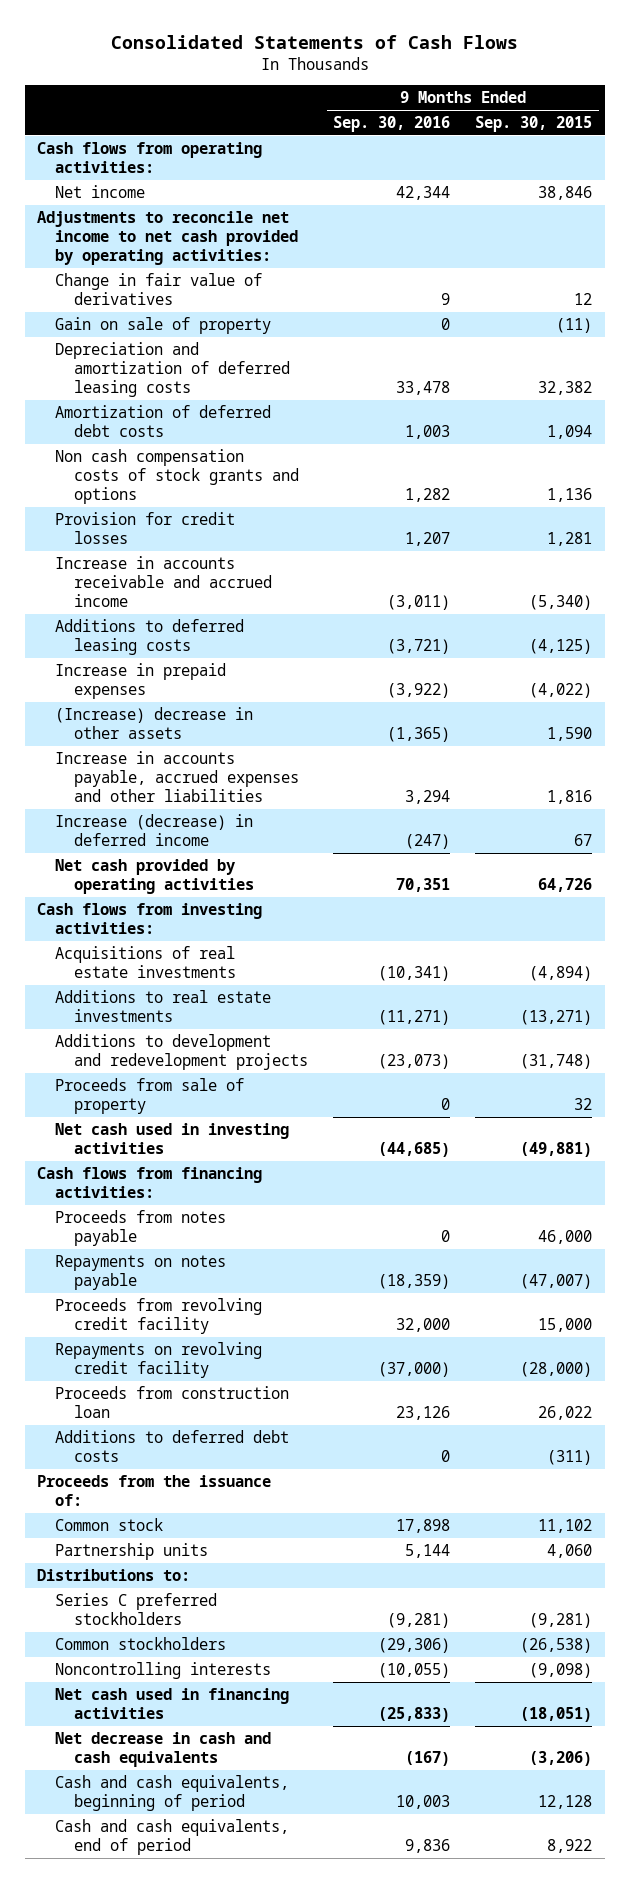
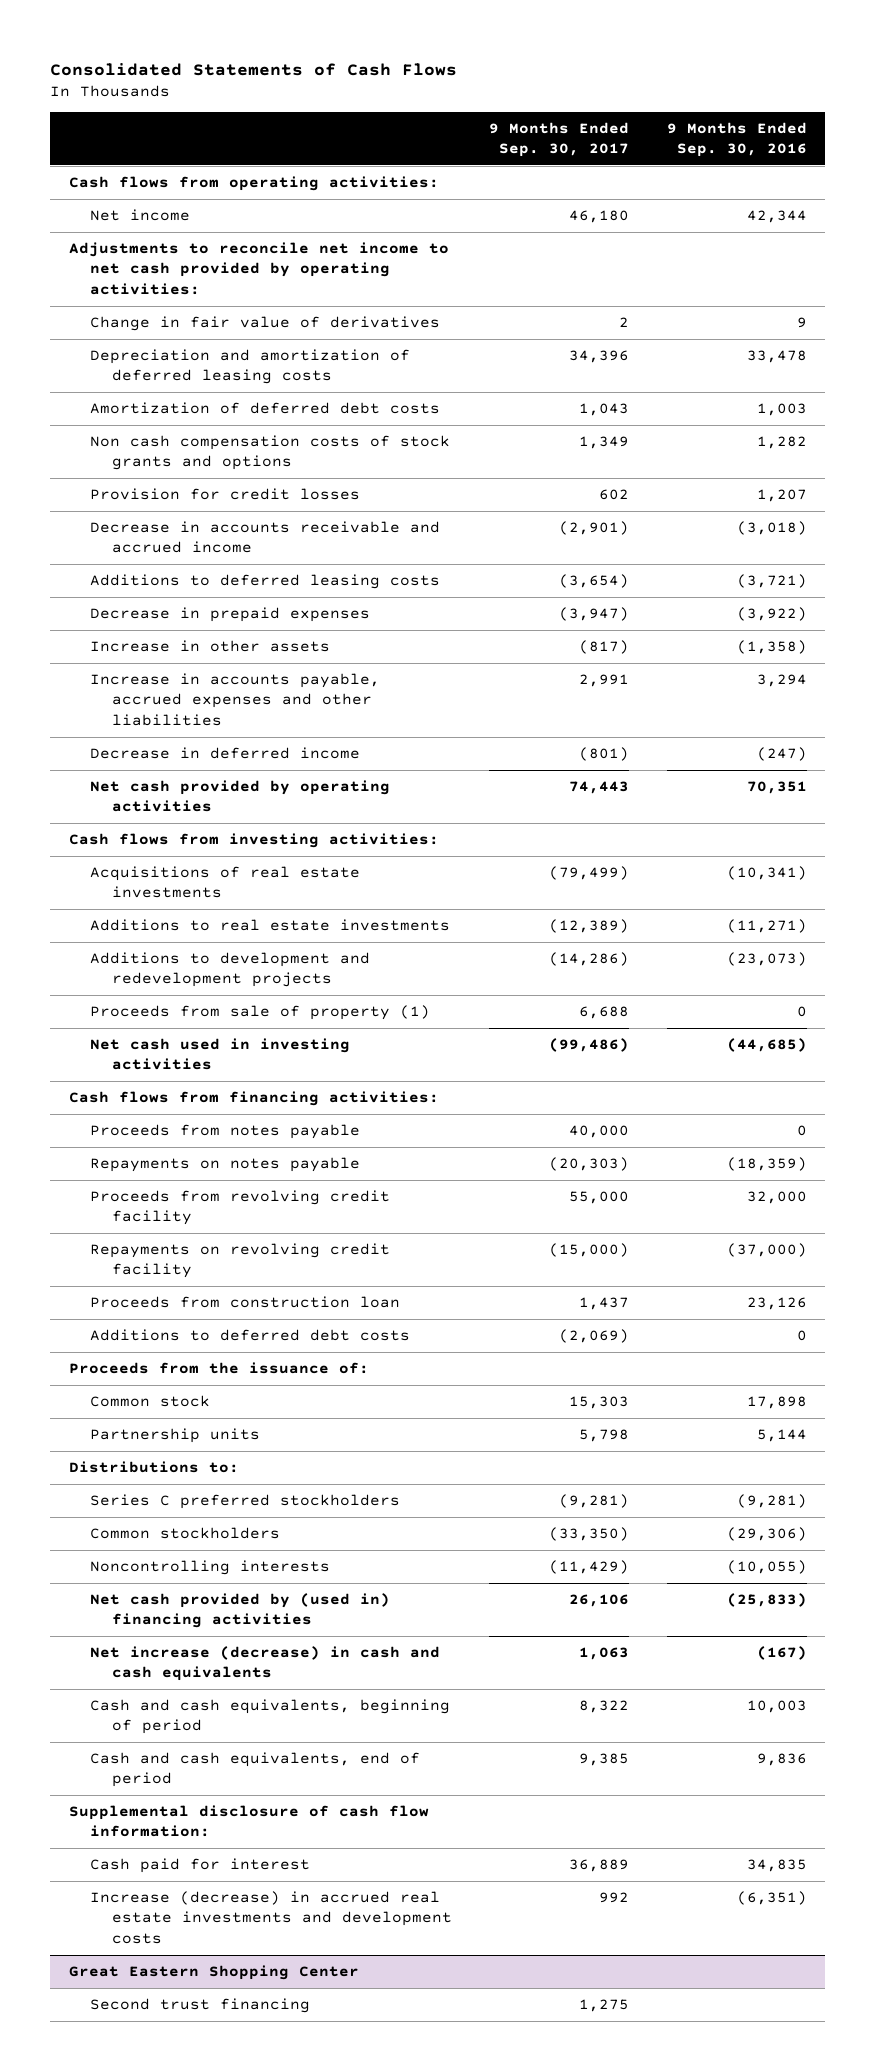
- | 9 Months Ended Sep. 30, 2016 | 9 Months Ended Sep. 30, 2015
+ | 9 Months Ended Sep. 30, 2017 | 9 Months Ended Sep. 30, 2016
- Gain on sale of property | 0 | (11)
- Increase in accounts receivable and accrued income | (3,011) | (5,340)
+ Decrease in accounts receivable and accrued income | (2,901) | (3,018)
- Increase in prepaid expenses | (3,922) | (4,022)
- (Increase) decrease in other assets | (1,365) | 1,590
+ Decrease in prepaid expenses | (3,947) | (3,922)
+ Increase in other assets | (817) | (1,358)
- Increase (decrease) in deferred income | (247) | 67
+ Decrease in deferred income | (801) | (247)
- Proceeds from sale of property | 0 | 32
+ Proceeds from sale of property (1) | 6,688 | 0
- Net cash used in financing activities | (25,833) | (18,051)
- Net decrease in cash and cash equivalents | (167) | (3,206)
+ Net cash provided by (used in) financing activities | 26,106 | (25,833)
+ Net increase (decrease) in cash and cash equivalents | 1,063 | (167)
+ Supplemental disclosure of cash flow information:
+ Cash paid for interest | 36,889 | 34,835
+ Increase (decrease) in accrued real estate investments and development costs | 992 | (6,351)
+ Great Eastern Shopping Center
+ Second trust financing | 1,275 |

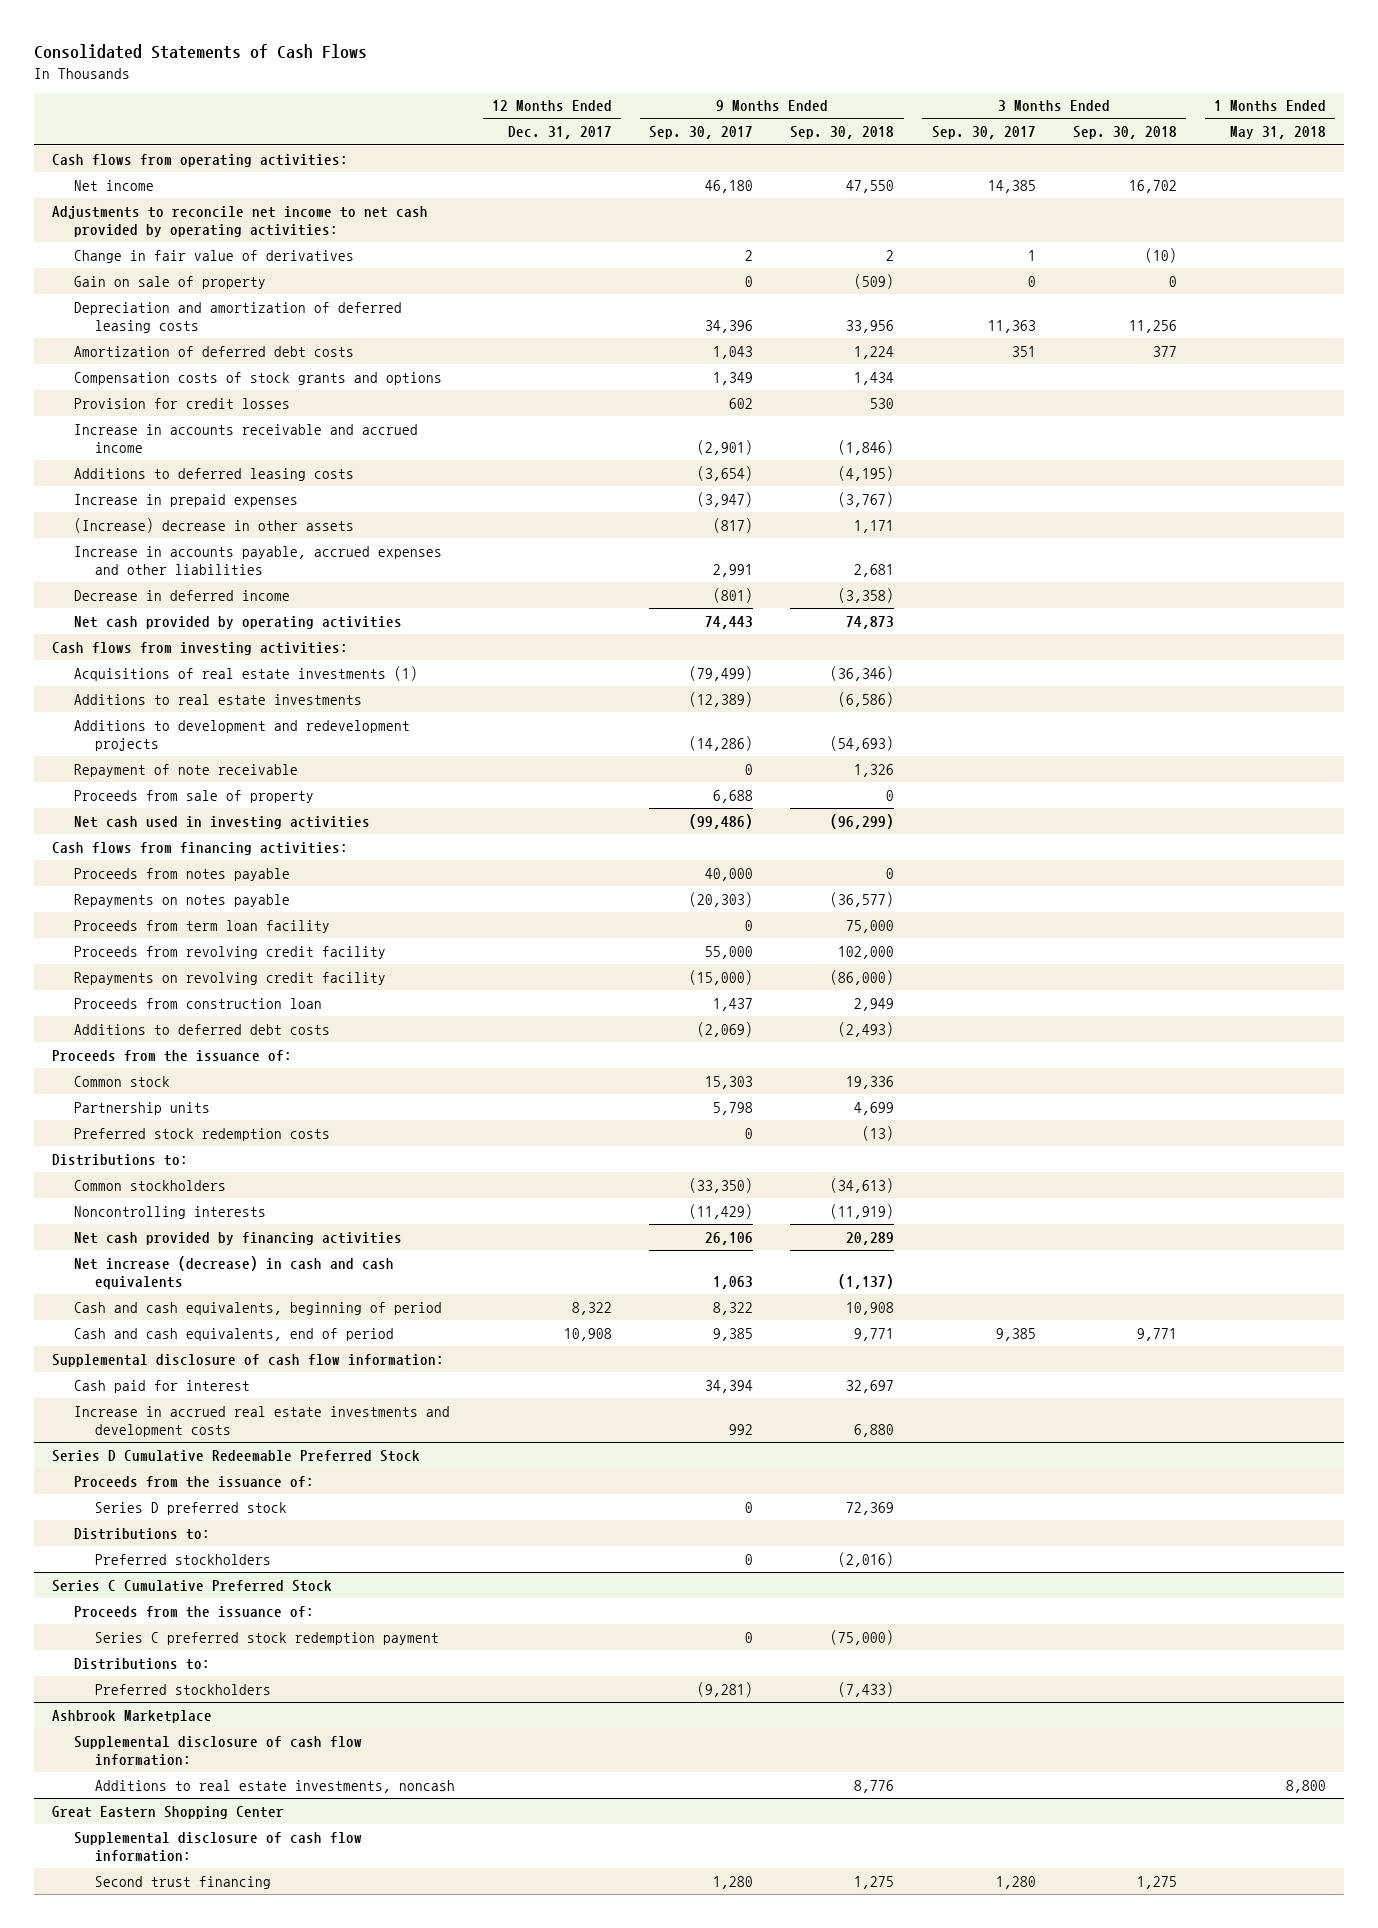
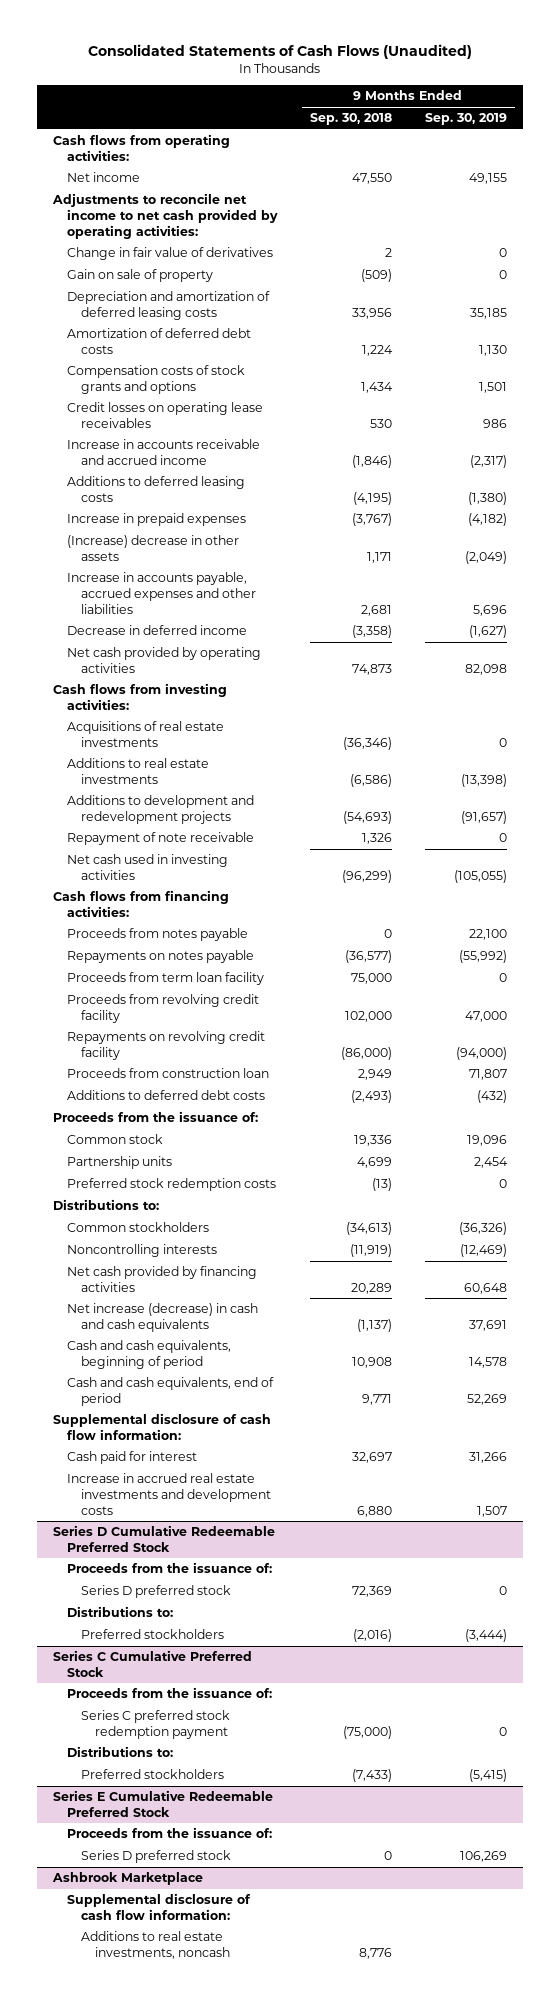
- Consolidated Statements of Cash Flows
+ Consolidated Statements of Cash Flows (Unaudited)
- | 12 Months Ended Dec. 31, 2017 | 9 Months Ended Sep. 30, 2017 | 9 Months Ended Sep. 30, 2018 | 3 Months Ended Sep. 30, 2017 | 3 Months Ended Sep. 30, 2018 | 1 Months Ended May 31, 2018
+ | 9 Months Ended Sep. 30, 2018 | 9 Months Ended Sep. 30, 2019
- Provision for credit losses | | 602 | 530 | | |
+ Credit losses on operating lease receivables | 530 | 986
- Acquisitions of real estate investments (1) | | (79,499) | (36,346) | | |
+ Acquisitions of real estate investments | (36,346) | 0
- Proceeds from sale of property | | 6,688 | 0 | | |
+ Series E Cumulative Redeemable Preferred Stock
+ Proceeds from the issuance of:
+ Series D preferred stock | 0 | 106,269
- Great Eastern Shopping Center
- Supplemental disclosure of cash flow information:
- Second trust financing | | 1,280 | 1,275 | 1,280 | 1,275 |

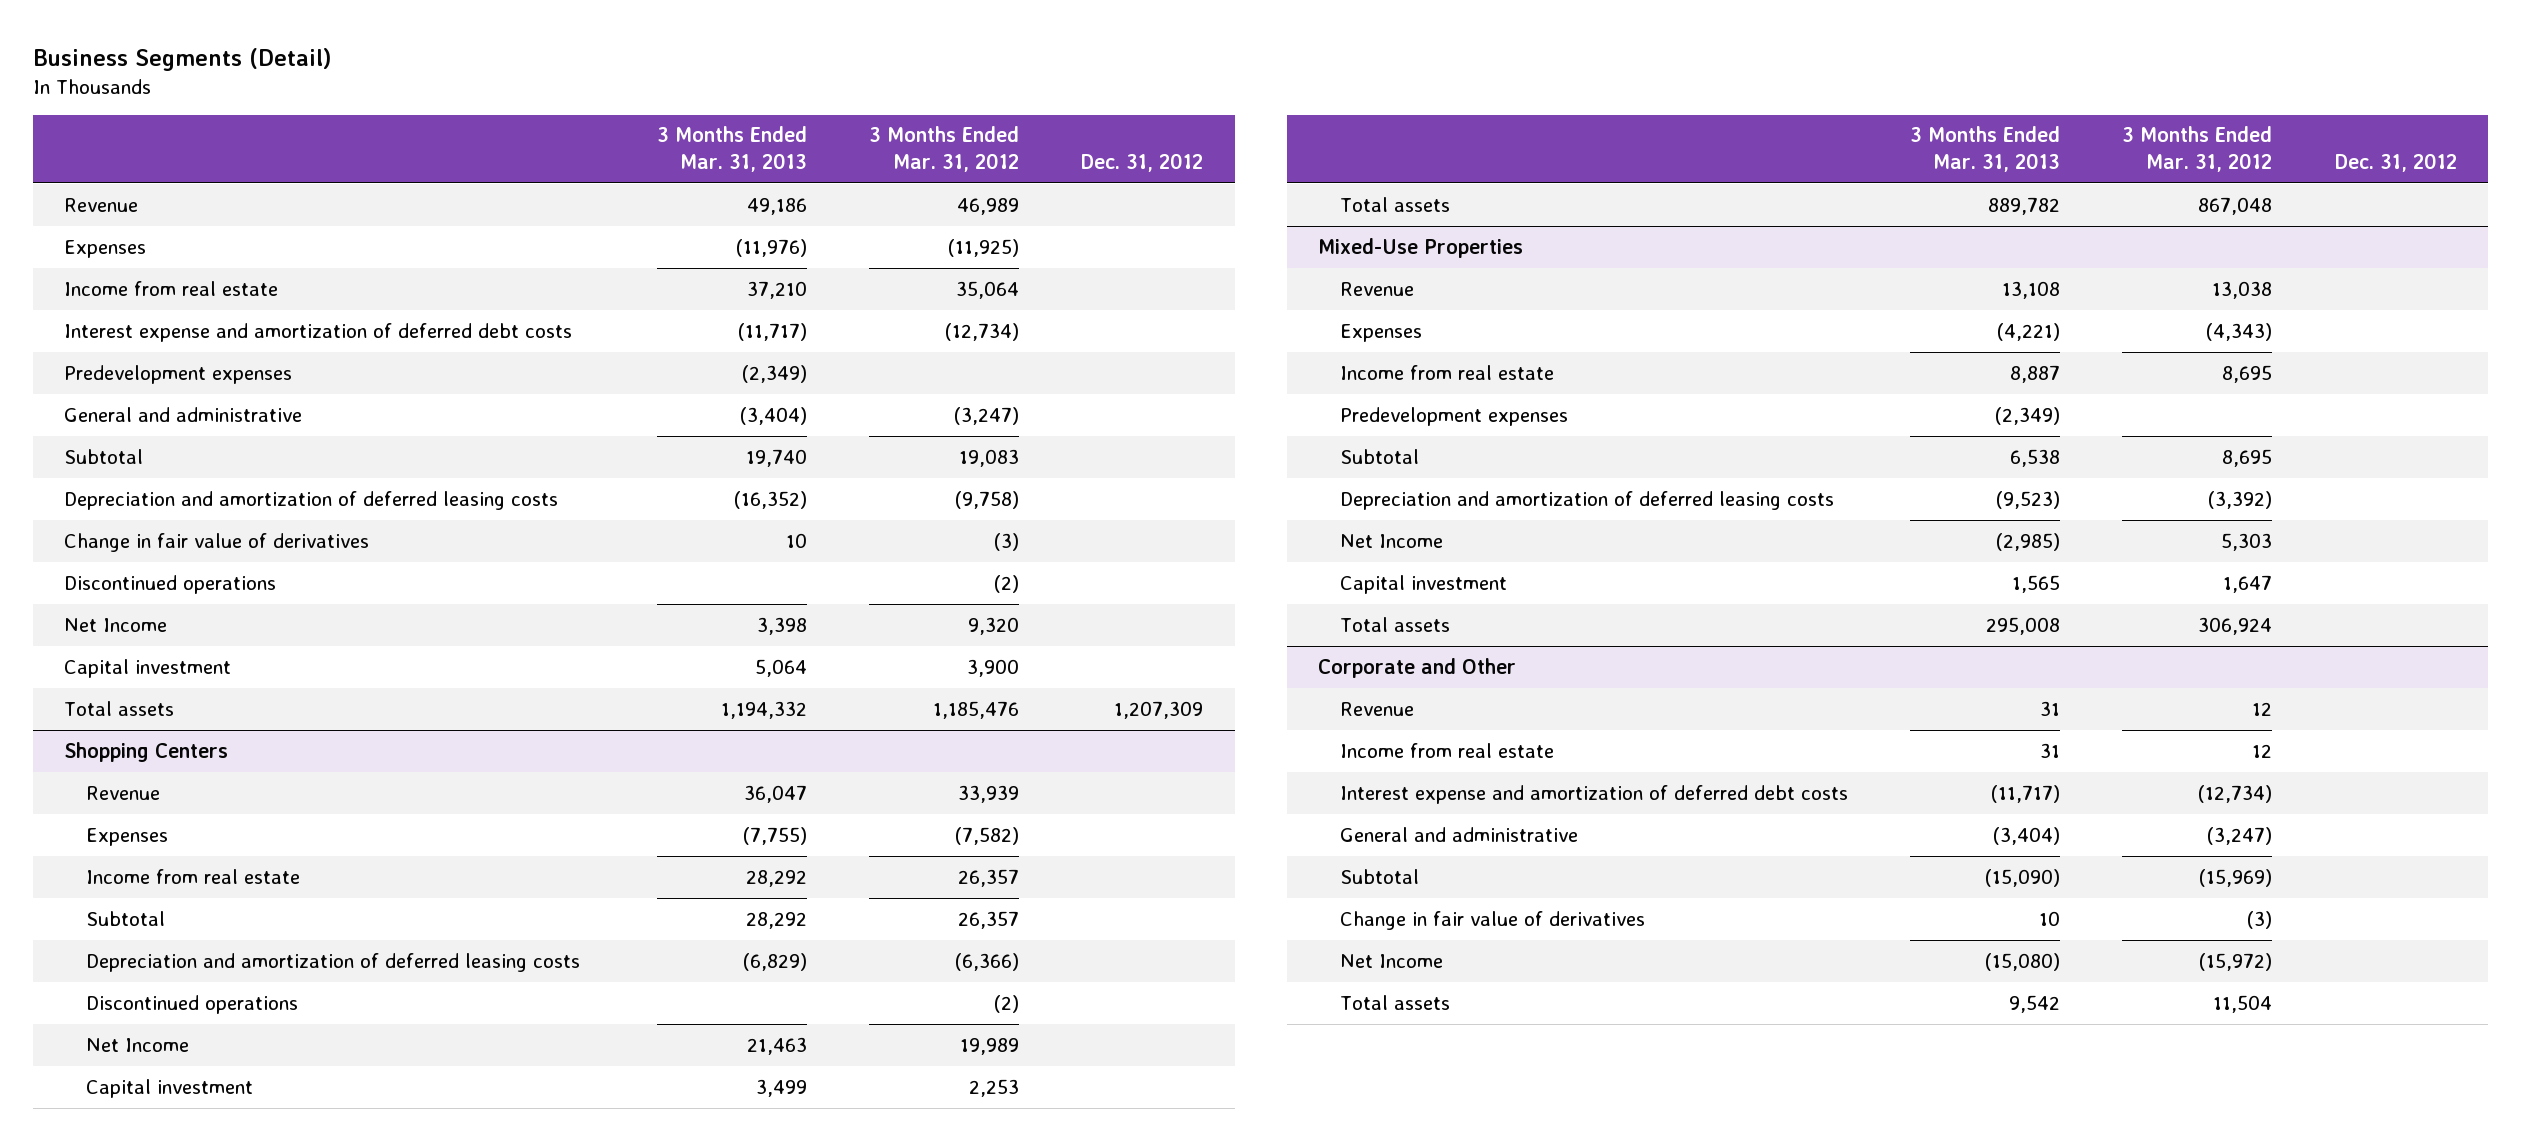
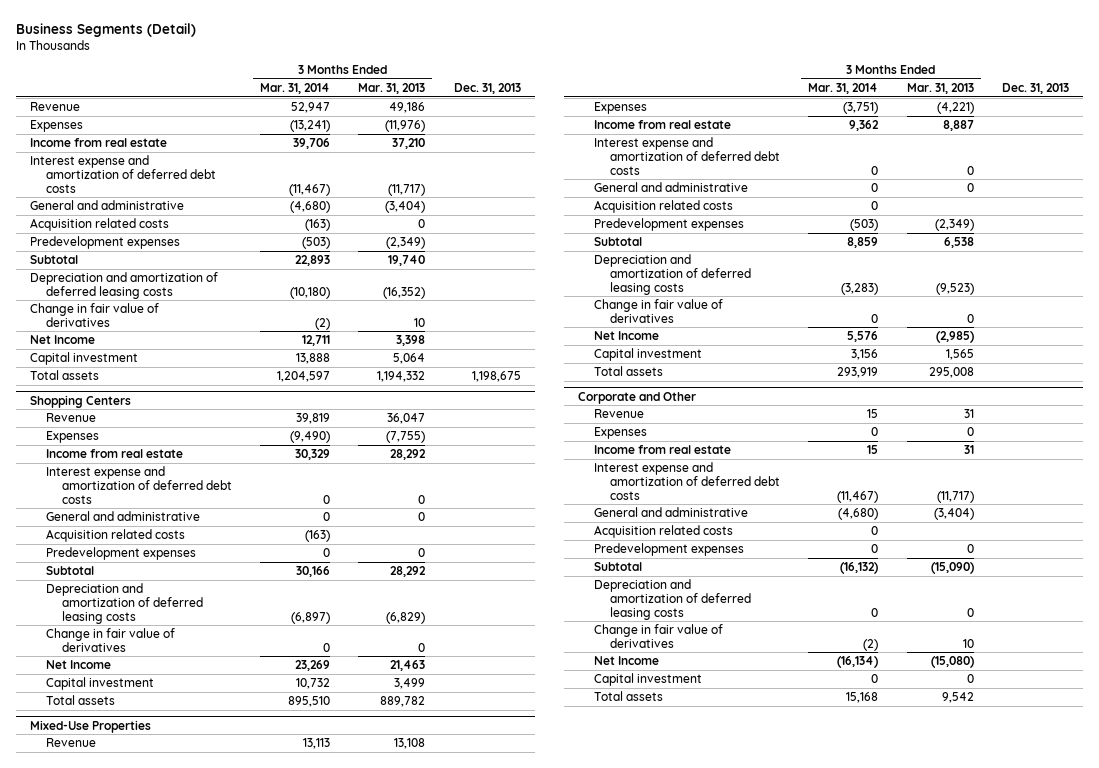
- | 3 Months Ended Mar. 31, 2013 | 3 Months Ended Mar. 31, 2012 | Dec. 31, 2012
+ | 3 Months Ended Mar. 31, 2014 | 3 Months Ended Mar. 31, 2013 | Dec. 31, 2013
+ Acquisition related costs | (163) | 0 |
moved down: Predevelopment expenses | (503) | (2,349) |
- Discontinued operations | | (2) |
@ Shopping Centers
+ Interest expense and amortization of deferred debt costs | 0 | 0 |
+ General and administrative | 0 | 0 |
+ Acquisition related costs | (163) | |
+ Predevelopment expenses | 0 | 0 |
- Discontinued operations | | (2) |
+ Change in fair value of derivatives | 0 | 0 |
@ Mixed-Use Properties
+ Interest expense and amortization of deferred debt costs | 0 | 0 |
+ General and administrative | 0 | 0 |
+ Acquisition related costs | 0 | |
+ Change in fair value of derivatives | 0 | 0 |
@ Corporate and Other
+ Expenses | 0 | 0 |
+ Acquisition related costs | 0 | |
+ Predevelopment expenses | 0 | 0 |
+ Depreciation and amortization of deferred leasing costs | 0 | 0 |
+ Capital investment | 0 | 0 |

